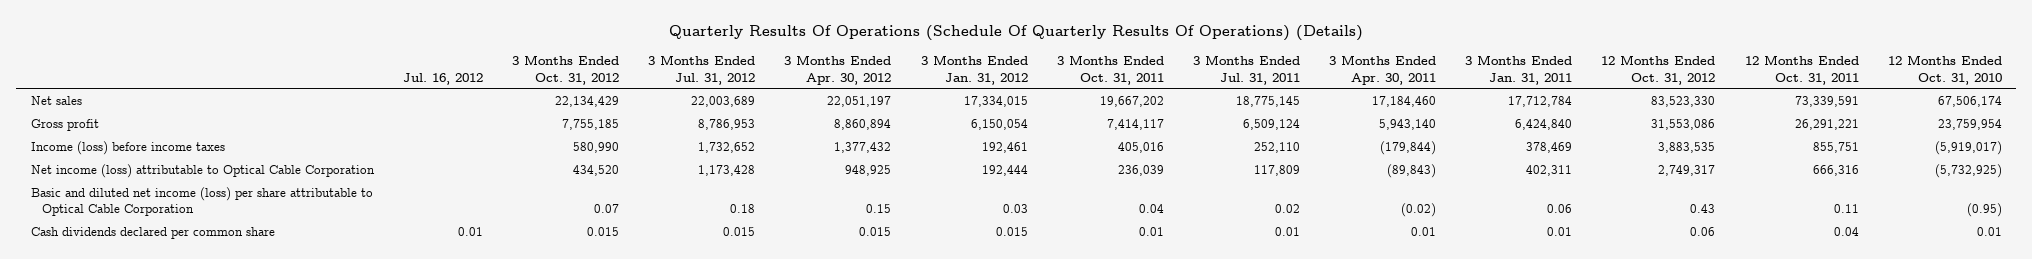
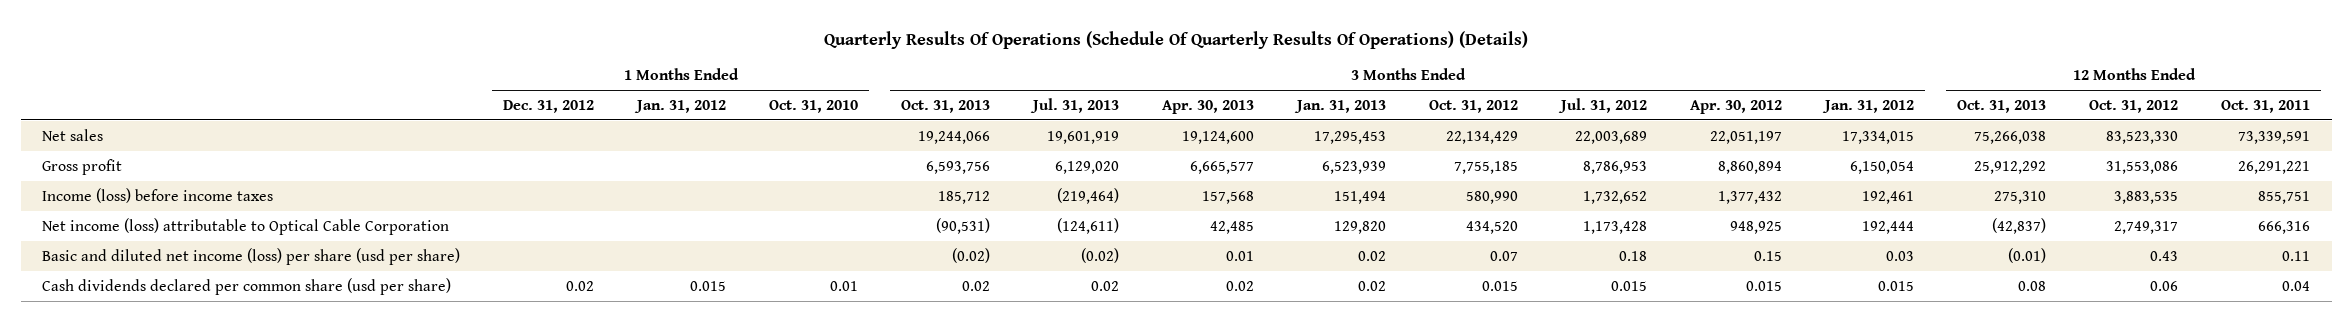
- | Jul. 16, 2012 | 3 Months Ended Oct. 31, 2012 | 3 Months Ended Jul. 31, 2012 | 3 Months Ended Apr. 30, 2012 | 3 Months Ended Jan. 31, 2012 | 3 Months Ended Oct. 31, 2011 | 3 Months Ended Jul. 31, 2011 | 3 Months Ended Apr. 30, 2011 | 3 Months Ended Jan. 31, 2011 | 12 Months Ended Oct. 31, 2012 | 12 Months Ended Oct. 31, 2011 | 12 Months Ended Oct. 31, 2010
+ | 1 Months Ended Dec. 31, 2012 | 1 Months Ended Jan. 31, 2012 | 1 Months Ended Oct. 31, 2010 | 3 Months Ended Oct. 31, 2013 | 3 Months Ended Jul. 31, 2013 | 3 Months Ended Apr. 30, 2013 | 3 Months Ended Jan. 31, 2013 | 3 Months Ended Oct. 31, 2012 | 3 Months Ended Jul. 31, 2012 | 3 Months Ended Apr. 30, 2012 | 3 Months Ended Jan. 31, 2012 | 12 Months Ended Oct. 31, 2013 | 12 Months Ended Oct. 31, 2012 | 12 Months Ended Oct. 31, 2011
- Basic and diluted net income (loss) per share attributable to Optical Cable Corporation | | 0.07 | 0.18 | 0.15 | 0.03 | 0.04 | 0.02 | (0.02) | 0.06 | 0.43 | 0.11 | (0.95)
- Cash dividends declared per common share | 0.01 | 0.015 | 0.015 | 0.015 | 0.015 | 0.01 | 0.01 | 0.01 | 0.01 | 0.06 | 0.04 | 0.01
+ Basic and diluted net income (loss) per share (usd per share) | | | | (0.02) | (0.02) | 0.01 | 0.02 | 0.07 | 0.18 | 0.15 | 0.03 | (0.01) | 0.43 | 0.11
+ Cash dividends declared per common share (usd per share) | 0.02 | 0.015 | 0.01 | 0.02 | 0.02 | 0.02 | 0.02 | 0.015 | 0.015 | 0.015 | 0.015 | 0.08 | 0.06 | 0.04

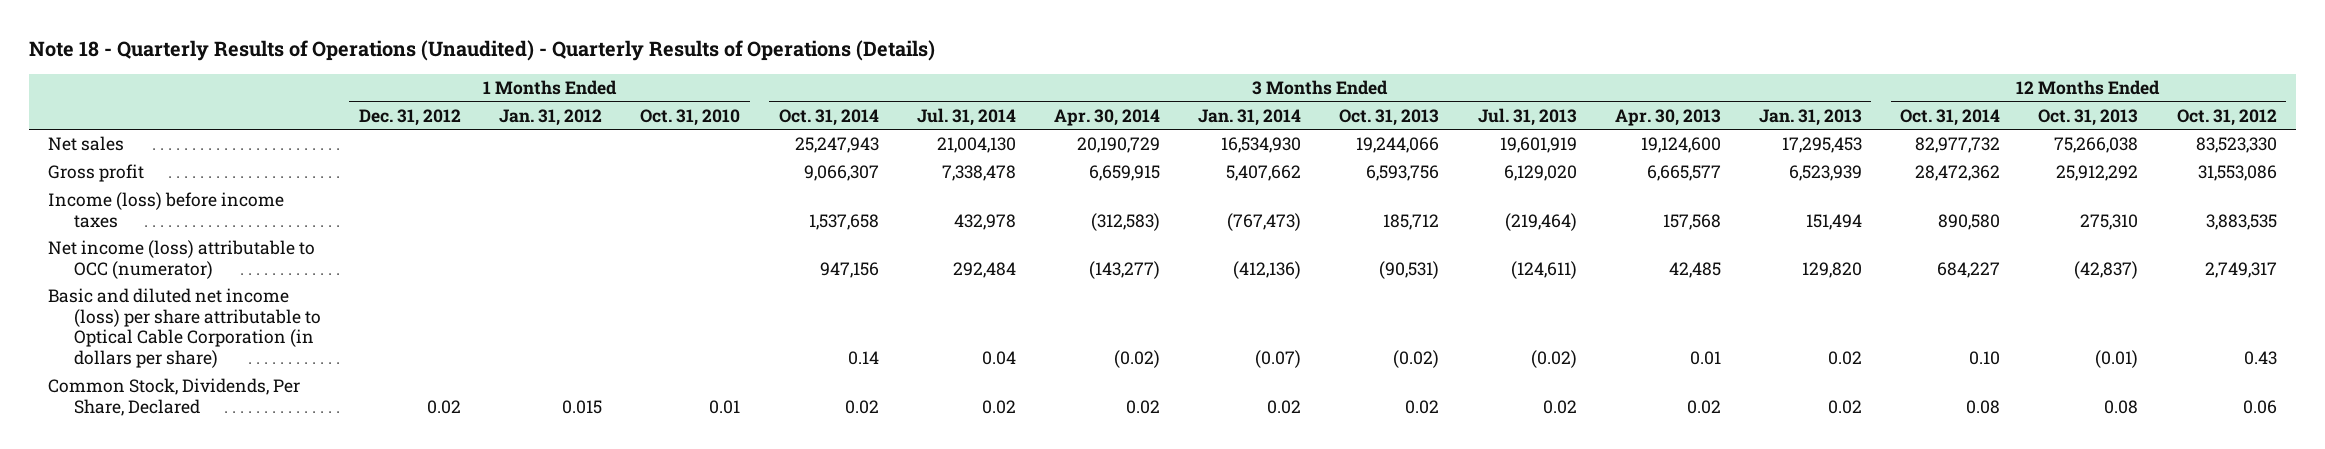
- Quarterly Results Of Operations (Schedule Of Quarterly Results Of Operations) (Details)
+ Note 18 - Quarterly Results of Operations (Unaudited) - Quarterly Results of Operations (Details)
- | 1 Months Ended Dec. 31, 2012 | 1 Months Ended Jan. 31, 2012 | 1 Months Ended Oct. 31, 2010 | 3 Months Ended Oct. 31, 2013 | 3 Months Ended Jul. 31, 2013 | 3 Months Ended Apr. 30, 2013 | 3 Months Ended Jan. 31, 2013 | 3 Months Ended Oct. 31, 2012 | 3 Months Ended Jul. 31, 2012 | 3 Months Ended Apr. 30, 2012 | 3 Months Ended Jan. 31, 2012 | 12 Months Ended Oct. 31, 2013 | 12 Months Ended Oct. 31, 2012 | 12 Months Ended Oct. 31, 2011
+ | 1 Months Ended Dec. 31, 2012 | 1 Months Ended Jan. 31, 2012 | 1 Months Ended Oct. 31, 2010 | 3 Months Ended Oct. 31, 2014 | 3 Months Ended Jul. 31, 2014 | 3 Months Ended Apr. 30, 2014 | 3 Months Ended Jan. 31, 2014 | 3 Months Ended Oct. 31, 2013 | 3 Months Ended Jul. 31, 2013 | 3 Months Ended Apr. 30, 2013 | 3 Months Ended Jan. 31, 2013 | 12 Months Ended Oct. 31, 2014 | 12 Months Ended Oct. 31, 2013 | 12 Months Ended Oct. 31, 2012
- Net income (loss) attributable to Optical Cable Corporation | | | | (90,531) | (124,611) | 42,485 | 129,820 | 434,520 | 1,173,428 | 948,925 | 192,444 | (42,837) | 2,749,317 | 666,316
- Basic and diluted net income (loss) per share (usd per share) | | | | (0.02) | (0.02) | 0.01 | 0.02 | 0.07 | 0.18 | 0.15 | 0.03 | (0.01) | 0.43 | 0.11
- Cash dividends declared per common share (usd per share) | 0.02 | 0.015 | 0.01 | 0.02 | 0.02 | 0.02 | 0.02 | 0.015 | 0.015 | 0.015 | 0.015 | 0.08 | 0.06 | 0.04
+ Net income (loss) attributable to OCC (numerator) | | | | 947,156 | 292,484 | (143,277) | (412,136) | (90,531) | (124,611) | 42,485 | 129,820 | 684,227 | (42,837) | 2,749,317
+ Basic and diluted net income (loss) per share attributable to Optical Cable Corporation (in dollars per share) | | | | 0.14 | 0.04 | (0.02) | (0.07) | (0.02) | (0.02) | 0.01 | 0.02 | 0.10 | (0.01) | 0.43
+ Common Stock, Dividends, Per Share, Declared | 0.02 | 0.015 | 0.01 | 0.02 | 0.02 | 0.02 | 0.02 | 0.02 | 0.02 | 0.02 | 0.02 | 0.08 | 0.08 | 0.06

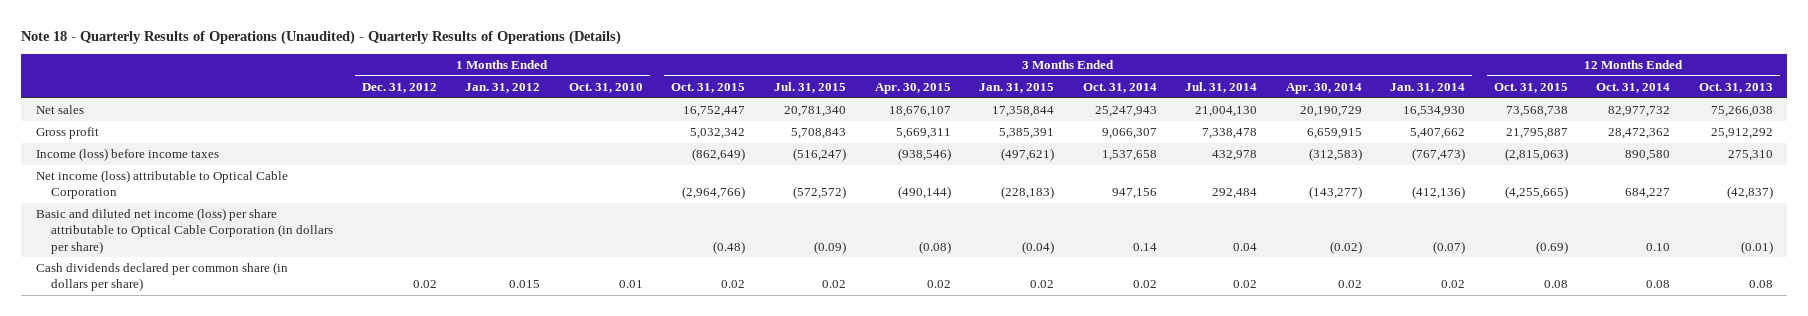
- | 1 Months Ended Dec. 31, 2012 | 1 Months Ended Jan. 31, 2012 | 1 Months Ended Oct. 31, 2010 | 3 Months Ended Oct. 31, 2014 | 3 Months Ended Jul. 31, 2014 | 3 Months Ended Apr. 30, 2014 | 3 Months Ended Jan. 31, 2014 | 3 Months Ended Oct. 31, 2013 | 3 Months Ended Jul. 31, 2013 | 3 Months Ended Apr. 30, 2013 | 3 Months Ended Jan. 31, 2013 | 12 Months Ended Oct. 31, 2014 | 12 Months Ended Oct. 31, 2013 | 12 Months Ended Oct. 31, 2012
+ | 1 Months Ended Dec. 31, 2012 | 1 Months Ended Jan. 31, 2012 | 1 Months Ended Oct. 31, 2010 | 3 Months Ended Oct. 31, 2015 | 3 Months Ended Jul. 31, 2015 | 3 Months Ended Apr. 30, 2015 | 3 Months Ended Jan. 31, 2015 | 3 Months Ended Oct. 31, 2014 | 3 Months Ended Jul. 31, 2014 | 3 Months Ended Apr. 30, 2014 | 3 Months Ended Jan. 31, 2014 | 12 Months Ended Oct. 31, 2015 | 12 Months Ended Oct. 31, 2014 | 12 Months Ended Oct. 31, 2013
- Net income (loss) attributable to OCC (numerator) | | | | 947,156 | 292,484 | (143,277) | (412,136) | (90,531) | (124,611) | 42,485 | 129,820 | 684,227 | (42,837) | 2,749,317
+ Net income (loss) attributable to Optical Cable Corporation | | | | (2,964,766) | (572,572) | (490,144) | (228,183) | 947,156 | 292,484 | (143,277) | (412,136) | (4,255,665) | 684,227 | (42,837)
- Common Stock, Dividends, Per Share, Declared | 0.02 | 0.015 | 0.01 | 0.02 | 0.02 | 0.02 | 0.02 | 0.02 | 0.02 | 0.02 | 0.02 | 0.08 | 0.08 | 0.06
+ Cash dividends declared per common share (in dollars per share) | 0.02 | 0.015 | 0.01 | 0.02 | 0.02 | 0.02 | 0.02 | 0.02 | 0.02 | 0.02 | 0.02 | 0.08 | 0.08 | 0.08

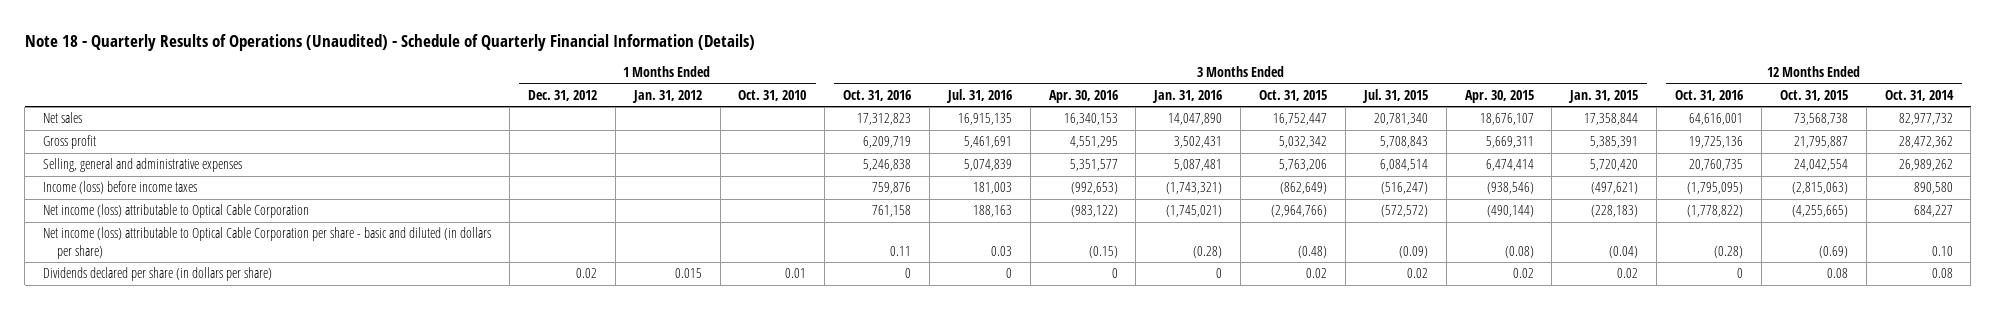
- Note 18 - Quarterly Results of Operations (Unaudited) - Quarterly Results of Operations (Details)
+ Note 18 - Quarterly Results of Operations (Unaudited) - Schedule of Quarterly Financial Information (Details)
- | 1 Months Ended Dec. 31, 2012 | 1 Months Ended Jan. 31, 2012 | 1 Months Ended Oct. 31, 2010 | 3 Months Ended Oct. 31, 2015 | 3 Months Ended Jul. 31, 2015 | 3 Months Ended Apr. 30, 2015 | 3 Months Ended Jan. 31, 2015 | 3 Months Ended Oct. 31, 2014 | 3 Months Ended Jul. 31, 2014 | 3 Months Ended Apr. 30, 2014 | 3 Months Ended Jan. 31, 2014 | 12 Months Ended Oct. 31, 2015 | 12 Months Ended Oct. 31, 2014 | 12 Months Ended Oct. 31, 2013
+ | 1 Months Ended Dec. 31, 2012 | 1 Months Ended Jan. 31, 2012 | 1 Months Ended Oct. 31, 2010 | 3 Months Ended Oct. 31, 2016 | 3 Months Ended Jul. 31, 2016 | 3 Months Ended Apr. 30, 2016 | 3 Months Ended Jan. 31, 2016 | 3 Months Ended Oct. 31, 2015 | 3 Months Ended Jul. 31, 2015 | 3 Months Ended Apr. 30, 2015 | 3 Months Ended Jan. 31, 2015 | 12 Months Ended Oct. 31, 2016 | 12 Months Ended Oct. 31, 2015 | 12 Months Ended Oct. 31, 2014
+ Selling, general and administrative expenses | | | | 5,246,838 | 5,074,839 | 5,351,577 | 5,087,481 | 5,763,206 | 6,084,514 | 6,474,414 | 5,720,420 | 20,760,735 | 24,042,554 | 26,989,262
- Basic and diluted net income (loss) per share attributable to Optical Cable Corporation (in dollars per share) | | | | (0.48) | (0.09) | (0.08) | (0.04) | 0.14 | 0.04 | (0.02) | (0.07) | (0.69) | 0.10 | (0.01)
- Cash dividends declared per common share (in dollars per share) | 0.02 | 0.015 | 0.01 | 0.02 | 0.02 | 0.02 | 0.02 | 0.02 | 0.02 | 0.02 | 0.02 | 0.08 | 0.08 | 0.08
+ Net income (loss) attributable to Optical Cable Corporation per share - basic and diluted (in dollars per share) | | | | 0.11 | 0.03 | (0.15) | (0.28) | (0.48) | (0.09) | (0.08) | (0.04) | (0.28) | (0.69) | 0.10
+ Dividends declared per share (in dollars per share) | 0.02 | 0.015 | 0.01 | 0 | 0 | 0 | 0 | 0.02 | 0.02 | 0.02 | 0.02 | 0 | 0.08 | 0.08

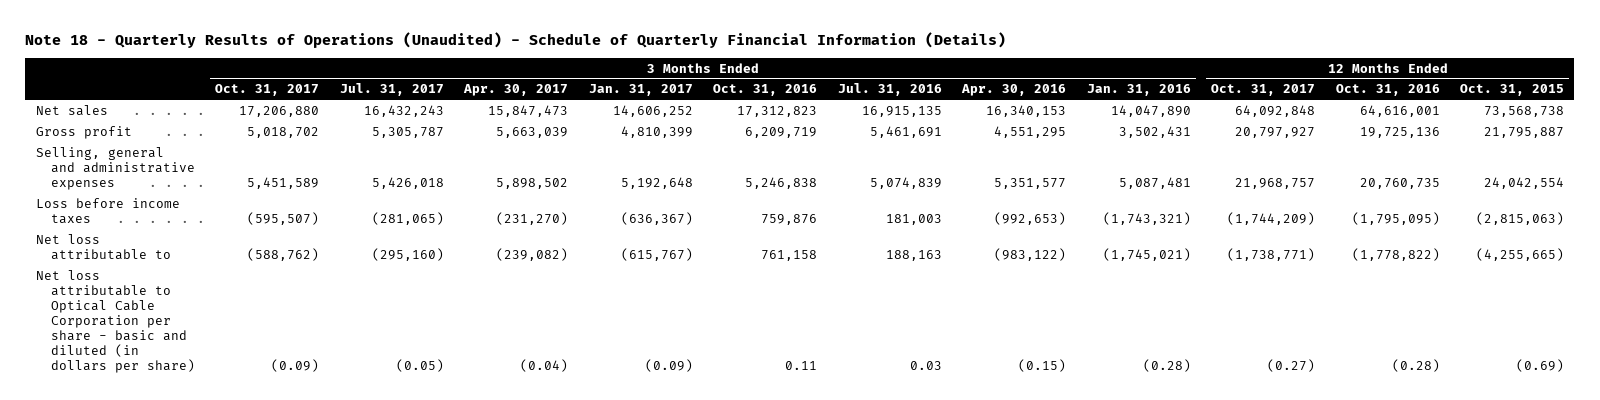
- | 1 Months Ended Dec. 31, 2012 | 1 Months Ended Jan. 31, 2012 | 1 Months Ended Oct. 31, 2010 | 3 Months Ended Oct. 31, 2016 | 3 Months Ended Jul. 31, 2016 | 3 Months Ended Apr. 30, 2016 | 3 Months Ended Jan. 31, 2016 | 3 Months Ended Oct. 31, 2015 | 3 Months Ended Jul. 31, 2015 | 3 Months Ended Apr. 30, 2015 | 3 Months Ended Jan. 31, 2015 | 12 Months Ended Oct. 31, 2016 | 12 Months Ended Oct. 31, 2015 | 12 Months Ended Oct. 31, 2014
+ | 3 Months Ended Oct. 31, 2017 | 3 Months Ended Jul. 31, 2017 | 3 Months Ended Apr. 30, 2017 | 3 Months Ended Jan. 31, 2017 | 3 Months Ended Oct. 31, 2016 | 3 Months Ended Jul. 31, 2016 | 3 Months Ended Apr. 30, 2016 | 3 Months Ended Jan. 31, 2016 | 12 Months Ended Oct. 31, 2017 | 12 Months Ended Oct. 31, 2016 | 12 Months Ended Oct. 31, 2015
- Income (loss) before income taxes | | | | 759,876 | 181,003 | (992,653) | (1,743,321) | (862,649) | (516,247) | (938,546) | (497,621) | (1,795,095) | (2,815,063) | 890,580
- Net income (loss) attributable to Optical Cable Corporation | | | | 761,158 | 188,163 | (983,122) | (1,745,021) | (2,964,766) | (572,572) | (490,144) | (228,183) | (1,778,822) | (4,255,665) | 684,227
- Net income (loss) attributable to Optical Cable Corporation per share - basic and diluted (in dollars per share) | | | | 0.11 | 0.03 | (0.15) | (0.28) | (0.48) | (0.09) | (0.08) | (0.04) | (0.28) | (0.69) | 0.10
- Dividends declared per share (in dollars per share) | 0.02 | 0.015 | 0.01 | 0 | 0 | 0 | 0 | 0.02 | 0.02 | 0.02 | 0.02 | 0 | 0.08 | 0.08
+ Loss before income taxes | (595,507) | (281,065) | (231,270) | (636,367) | 759,876 | 181,003 | (992,653) | (1,743,321) | (1,744,209) | (1,795,095) | (2,815,063)
+ Net loss attributable to | (588,762) | (295,160) | (239,082) | (615,767) | 761,158 | 188,163 | (983,122) | (1,745,021) | (1,738,771) | (1,778,822) | (4,255,665)
+ Net loss attributable to Optical Cable Corporation per share - basic and diluted (in dollars per share) | (0.09) | (0.05) | (0.04) | (0.09) | 0.11 | 0.03 | (0.15) | (0.28) | (0.27) | (0.28) | (0.69)

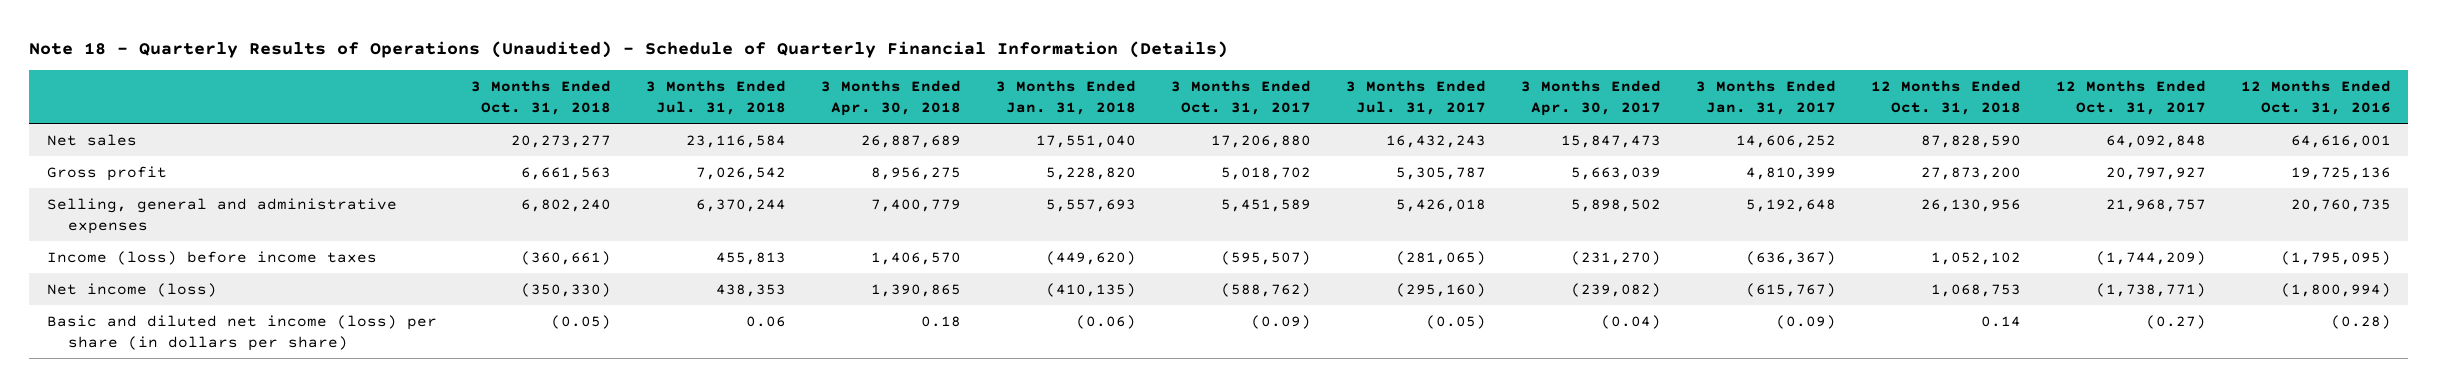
- | 3 Months Ended Oct. 31, 2017 | 3 Months Ended Jul. 31, 2017 | 3 Months Ended Apr. 30, 2017 | 3 Months Ended Jan. 31, 2017 | 3 Months Ended Oct. 31, 2016 | 3 Months Ended Jul. 31, 2016 | 3 Months Ended Apr. 30, 2016 | 3 Months Ended Jan. 31, 2016 | 12 Months Ended Oct. 31, 2017 | 12 Months Ended Oct. 31, 2016 | 12 Months Ended Oct. 31, 2015
+ | 3 Months Ended Oct. 31, 2018 | 3 Months Ended Jul. 31, 2018 | 3 Months Ended Apr. 30, 2018 | 3 Months Ended Jan. 31, 2018 | 3 Months Ended Oct. 31, 2017 | 3 Months Ended Jul. 31, 2017 | 3 Months Ended Apr. 30, 2017 | 3 Months Ended Jan. 31, 2017 | 12 Months Ended Oct. 31, 2018 | 12 Months Ended Oct. 31, 2017 | 12 Months Ended Oct. 31, 2016
- Loss before income taxes | (595,507) | (281,065) | (231,270) | (636,367) | 759,876 | 181,003 | (992,653) | (1,743,321) | (1,744,209) | (1,795,095) | (2,815,063)
- Net loss attributable to | (588,762) | (295,160) | (239,082) | (615,767) | 761,158 | 188,163 | (983,122) | (1,745,021) | (1,738,771) | (1,778,822) | (4,255,665)
- Net loss attributable to Optical Cable Corporation per share - basic and diluted (in dollars per share) | (0.09) | (0.05) | (0.04) | (0.09) | 0.11 | 0.03 | (0.15) | (0.28) | (0.27) | (0.28) | (0.69)
+ Income (loss) before income taxes | (360,661) | 455,813 | 1,406,570 | (449,620) | (595,507) | (281,065) | (231,270) | (636,367) | 1,052,102 | (1,744,209) | (1,795,095)
+ Net income (loss) | (350,330) | 438,353 | 1,390,865 | (410,135) | (588,762) | (295,160) | (239,082) | (615,767) | 1,068,753 | (1,738,771) | (1,800,994)
+ Basic and diluted net income (loss) per share (in dollars per share) | (0.05) | 0.06 | 0.18 | (0.06) | (0.09) | (0.05) | (0.04) | (0.09) | 0.14 | (0.27) | (0.28)

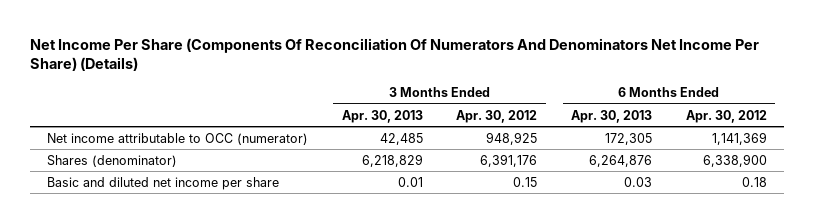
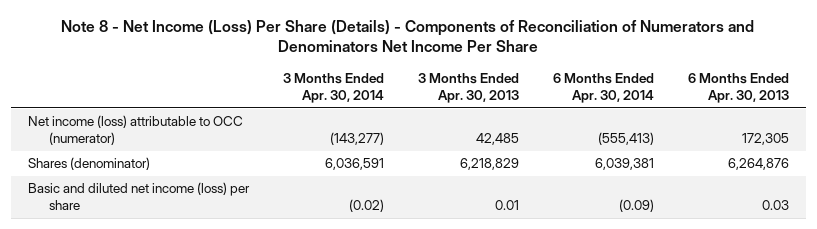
- Net Income Per Share (Components Of Reconciliation Of Numerators And Denominators Net Income Per Share) (Details)
+ Note 8 - Net Income (Loss) Per Share (Details) - Components of Reconciliation of Numerators and Denominators Net Income Per Share
- | 3 Months Ended Apr. 30, 2013 | 3 Months Ended Apr. 30, 2012 | 6 Months Ended Apr. 30, 2013 | 6 Months Ended Apr. 30, 2012
+ | 3 Months Ended Apr. 30, 2014 | 3 Months Ended Apr. 30, 2013 | 6 Months Ended Apr. 30, 2014 | 6 Months Ended Apr. 30, 2013
- Net income attributable to OCC (numerator) | 42,485 | 948,925 | 172,305 | 1,141,369
+ Net income (loss) attributable to OCC (numerator) | (143,277) | 42,485 | (555,413) | 172,305
- Basic and diluted net income per share | 0.01 | 0.15 | 0.03 | 0.18
+ Basic and diluted net income (loss) per share | (0.02) | 0.01 | (0.09) | 0.03

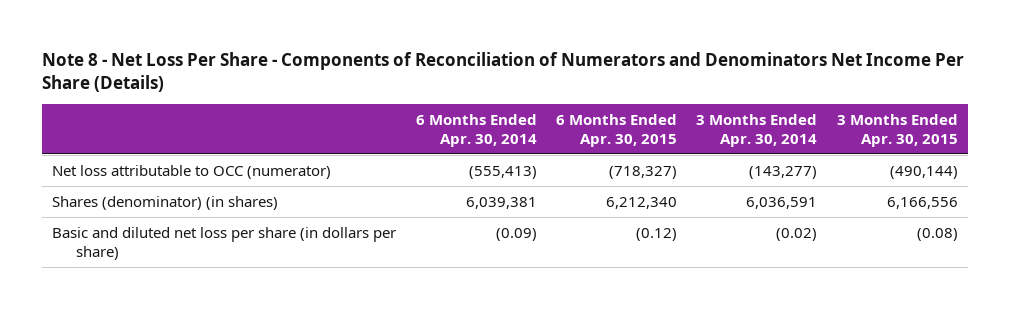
- Note 8 - Net Income (Loss) Per Share (Details) - Components of Reconciliation of Numerators and Denominators Net Income Per Share
+ Note 8 - Net Loss Per Share - Components of Reconciliation of Numerators and Denominators Net Income Per Share (Details)
- | 3 Months Ended Apr. 30, 2014 | 3 Months Ended Apr. 30, 2013 | 6 Months Ended Apr. 30, 2014 | 6 Months Ended Apr. 30, 2013
+ | 6 Months Ended Apr. 30, 2014 | 6 Months Ended Apr. 30, 2015 | 3 Months Ended Apr. 30, 2014 | 3 Months Ended Apr. 30, 2015
- Net income (loss) attributable to OCC (numerator) | (143,277) | 42,485 | (555,413) | 172,305
- Shares (denominator) | 6,036,591 | 6,218,829 | 6,039,381 | 6,264,876
- Basic and diluted net income (loss) per share | (0.02) | 0.01 | (0.09) | 0.03
+ Net loss attributable to OCC (numerator) | (555,413) | (718,327) | (143,277) | (490,144)
+ Shares (denominator) (in shares) | 6,039,381 | 6,212,340 | 6,036,591 | 6,166,556
+ Basic and diluted net loss per share (in dollars per share) | (0.09) | (0.12) | (0.02) | (0.08)

